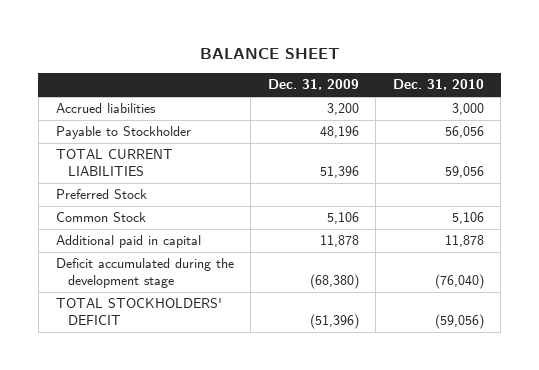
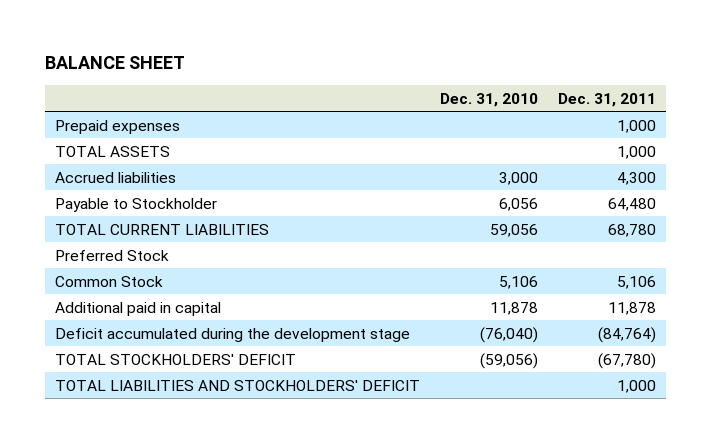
- | Dec. 31, 2009 | Dec. 31, 2010
+ | Dec. 31, 2010 | Dec. 31, 2011
+ Prepaid expenses | | 1,000
+ TOTAL ASSETS | | 1,000
- Payable to Stockholder | 48,196 | 56,056
+ Payable to Stockholder | 6,056 | 64,480
+ TOTAL LIABILITIES AND STOCKHOLDERS' DEFICIT | | 1,000

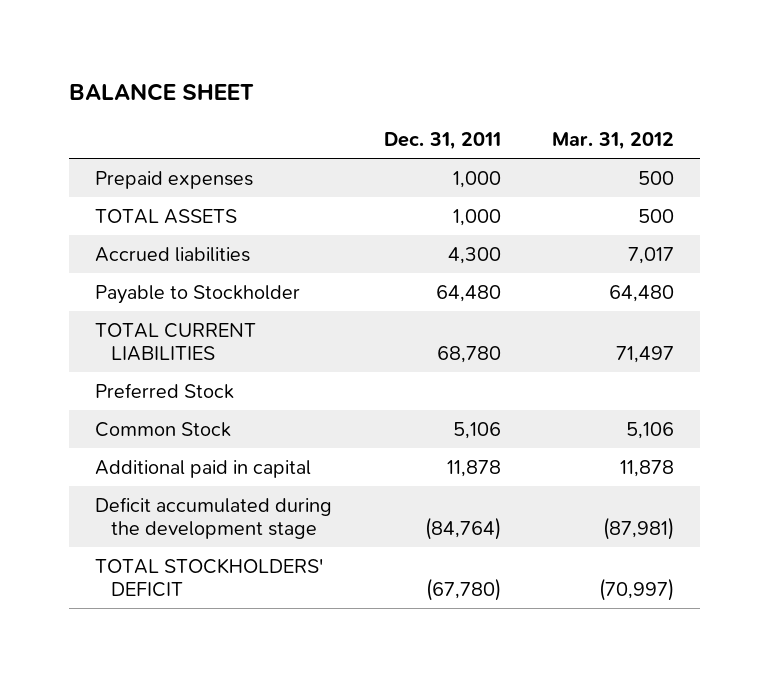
- | Dec. 31, 2010 | Dec. 31, 2011
+ | Dec. 31, 2011 | Mar. 31, 2012
- TOTAL LIABILITIES AND STOCKHOLDERS' DEFICIT | | 1,000

